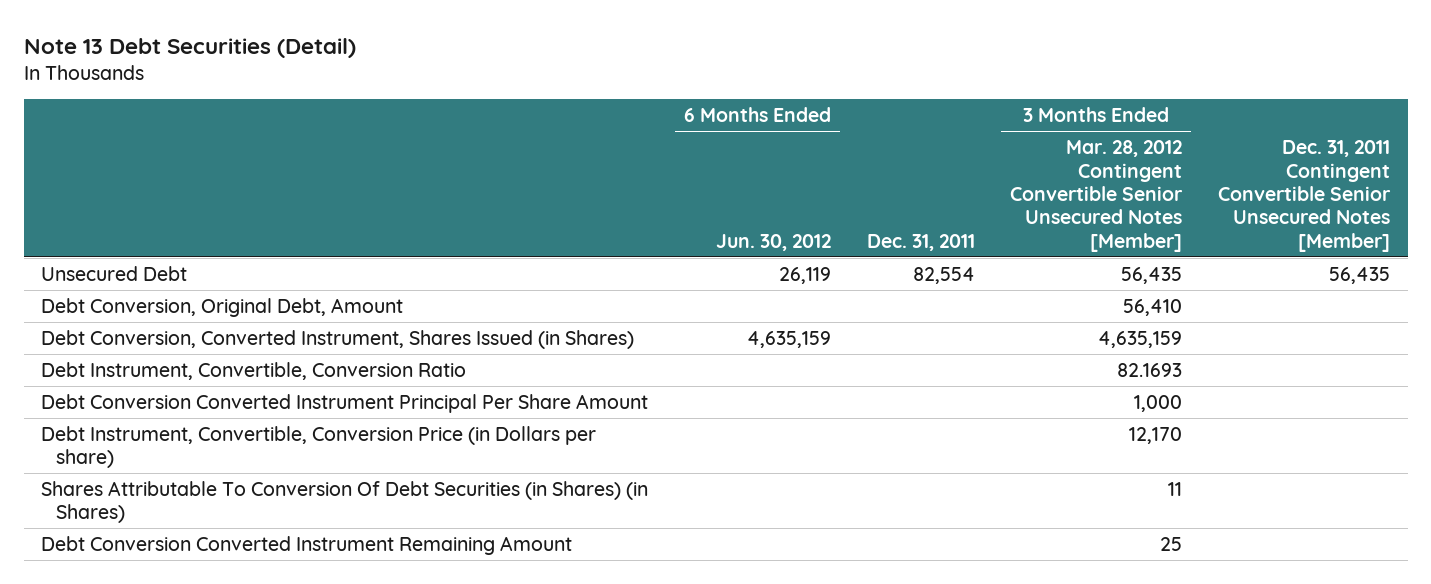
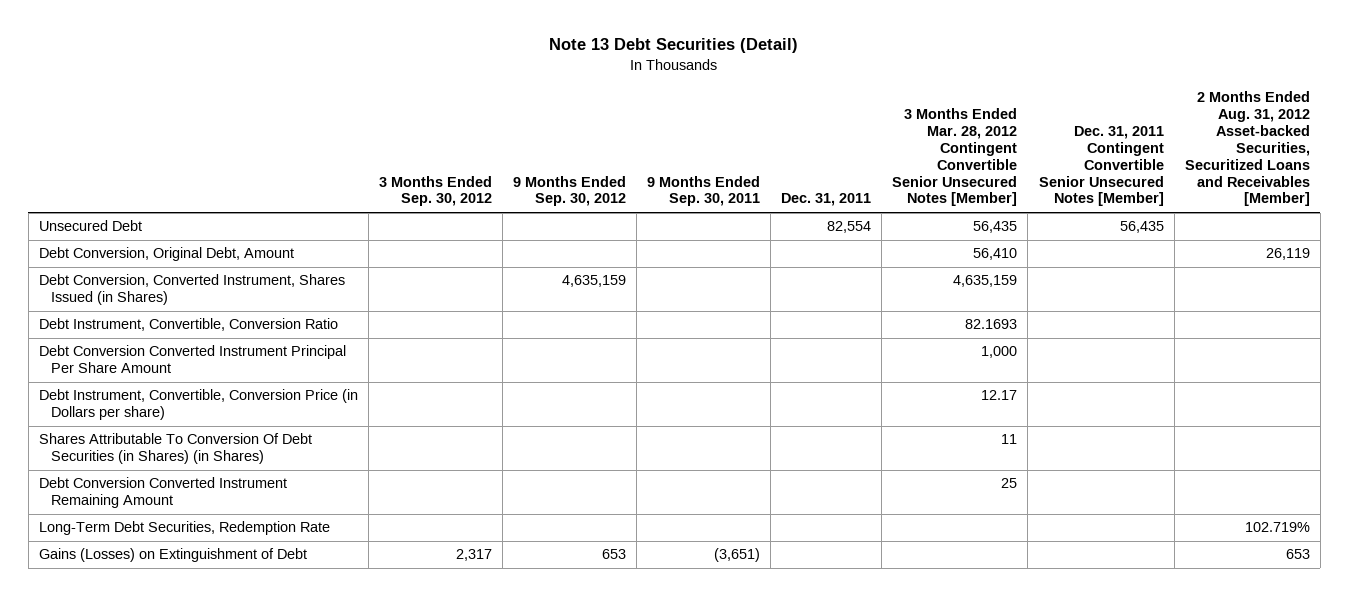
- | 6 Months Ended Jun. 30, 2012 | Dec. 31, 2011 | 3 Months Ended Mar. 28, 2012 Contingent Convertible Senior Unsecured Notes [Member] | Dec. 31, 2011 Contingent Convertible Senior Unsecured Notes [Member]
+ | 3 Months Ended Sep. 30, 2012 | 9 Months Ended Sep. 30, 2012 | 9 Months Ended Sep. 30, 2011 | Dec. 31, 2011 | 3 Months Ended Mar. 28, 2012 Contingent Convertible Senior Unsecured Notes [Member] | Dec. 31, 2011 Contingent Convertible Senior Unsecured Notes [Member] | 2 Months Ended Aug. 31, 2012 Asset-backed Securities, Securitized Loans and Receivables [Member]
- Debt Instrument, Convertible, Conversion Price (in Dollars per share) | | | 12,170 |
+ Debt Instrument, Convertible, Conversion Price (in Dollars per share) | | | | | 12.17 | |
+ Long-Term Debt Securities, Redemption Rate | | | | | | | 102.719%
+ Gains (Losses) on Extinguishment of Debt | 2,317 | 653 | (3,651) | | | | 653

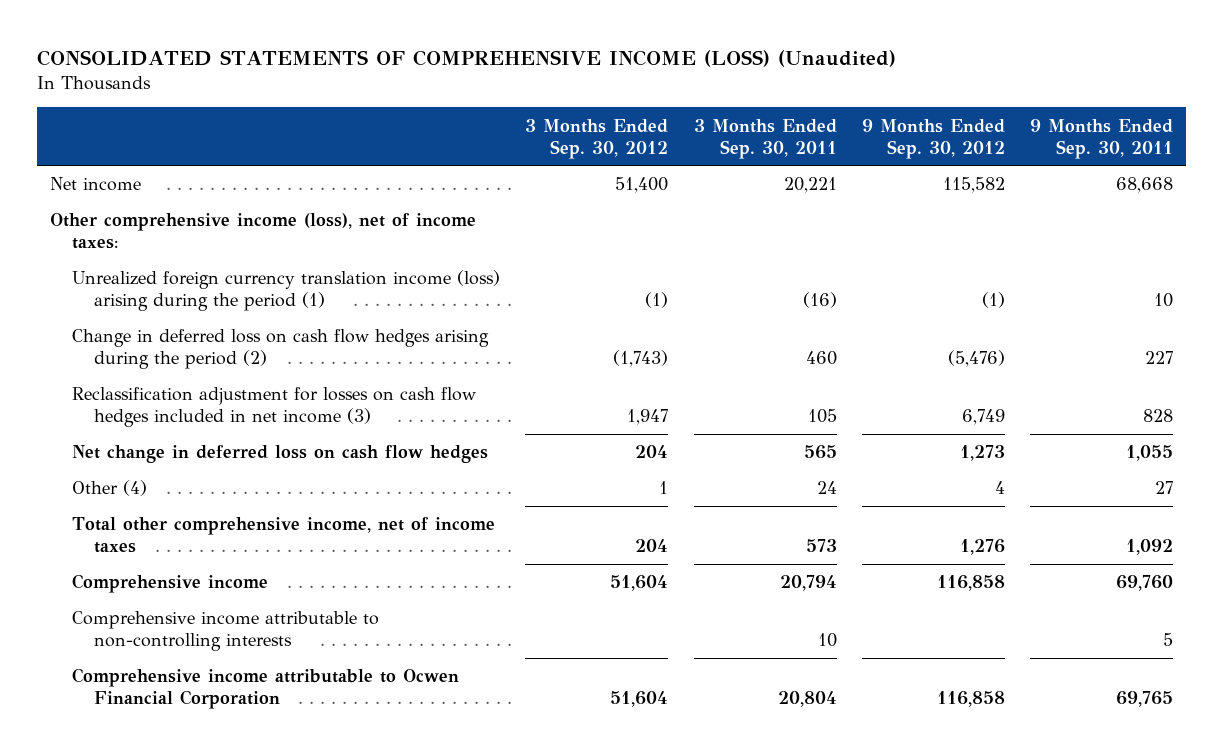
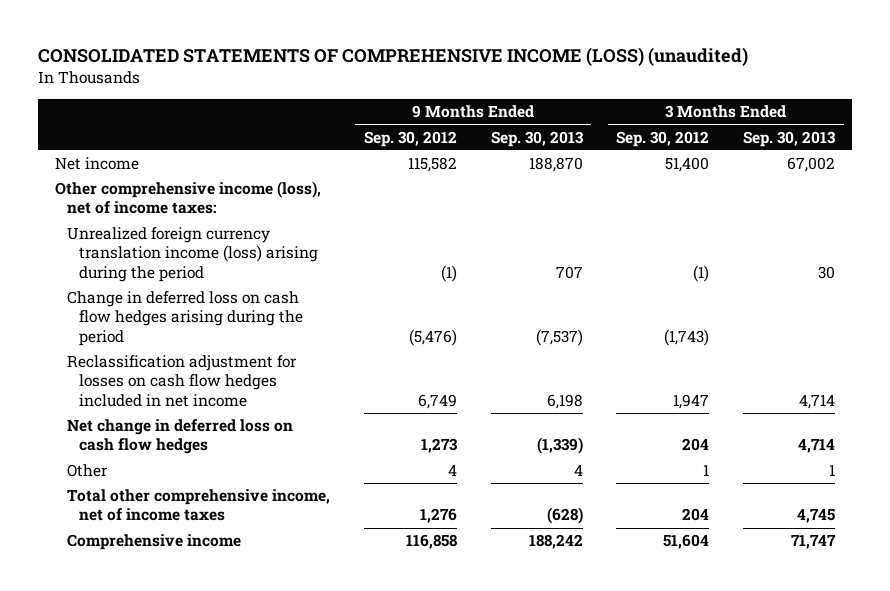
- CONSOLIDATED STATEMENTS OF COMPREHENSIVE INCOME (LOSS) (Unaudited)
+ CONSOLIDATED STATEMENTS OF COMPREHENSIVE INCOME (LOSS) (unaudited)
- | 3 Months Ended Sep. 30, 2012 | 3 Months Ended Sep. 30, 2011 | 9 Months Ended Sep. 30, 2012 | 9 Months Ended Sep. 30, 2011
+ | 9 Months Ended Sep. 30, 2012 | 9 Months Ended Sep. 30, 2013 | 3 Months Ended Sep. 30, 2012 | 3 Months Ended Sep. 30, 2013
- Unrealized foreign currency translation income (loss) arising during the period (1) | (1) | (16) | (1) | 10
- Change in deferred loss on cash flow hedges arising during the period (2) | (1,743) | 460 | (5,476) | 227
- Reclassification adjustment for losses on cash flow hedges included in net income (3) | 1,947 | 105 | 6,749 | 828
+ Unrealized foreign currency translation income (loss) arising during the period | (1) | 707 | (1) | 30
+ Change in deferred loss on cash flow hedges arising during the period | (5,476) | (7,537) | (1,743) |
+ Reclassification adjustment for losses on cash flow hedges included in net income | 6,749 | 6,198 | 1,947 | 4,714
- Other (4) | 1 | 24 | 4 | 27
+ Other | 4 | 4 | 1 | 1
- Comprehensive income attributable to non-controlling interests | | 10 | | 5
- Comprehensive income attributable to Ocwen Financial Corporation | 51,604 | 20,804 | 116,858 | 69,765

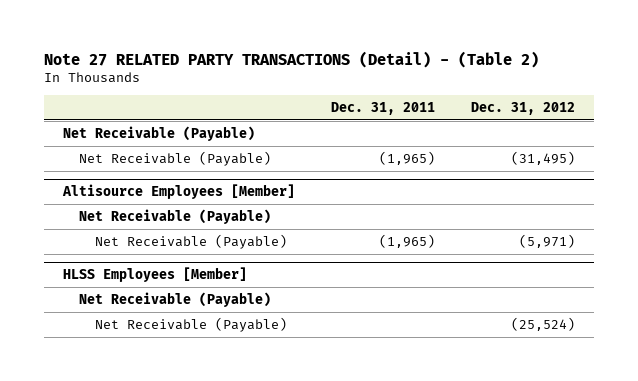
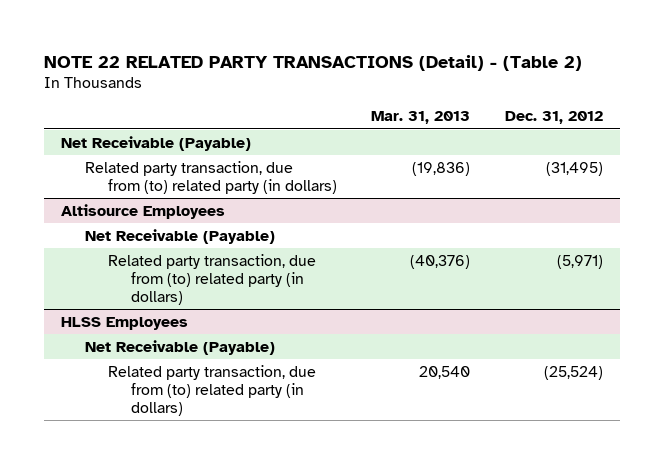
- Note 27 RELATED PARTY TRANSACTIONS (Detail) - (Table 2)
+ NOTE 22 RELATED PARTY TRANSACTIONS (Detail) - (Table 2)
- | Dec. 31, 2011 | Dec. 31, 2012
+ | Mar. 31, 2013 | Dec. 31, 2012
- Net Receivable (Payable) | (1,965) | (31,495)
- Altisource Employees [Member]
+ Related party transaction, due from (to) related party (in dollars) | (19,836) | (31,495)
+ Altisource Employees
- Net Receivable (Payable) | (1,965) | (5,971)
- HLSS Employees [Member]
+ Related party transaction, due from (to) related party (in dollars) | (40,376) | (5,971)
+ HLSS Employees
- Net Receivable (Payable) | | (25,524)
+ Related party transaction, due from (to) related party (in dollars) | 20,540 | (25,524)

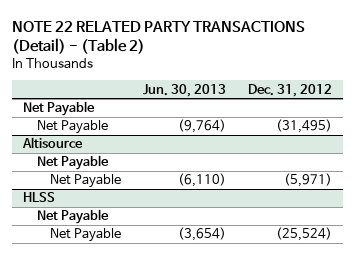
- | Mar. 31, 2013 | Dec. 31, 2012
+ | Jun. 30, 2013 | Dec. 31, 2012
- Net Receivable (Payable)
- Related party transaction, due from (to) related party (in dollars) | (19,836) | (31,495)
- Altisource Employees
- Net Receivable (Payable)
- Related party transaction, due from (to) related party (in dollars) | (40,376) | (5,971)
- HLSS Employees
- Net Receivable (Payable)
- Related party transaction, due from (to) related party (in dollars) | 20,540 | (25,524)
+ Net Payable
+ Net Payable | (9,764) | (31,495)
+ Altisource
+ Net Payable
+ Net Payable | (6,110) | (5,971)
+ HLSS
+ Net Payable
+ Net Payable | (3,654) | (25,524)

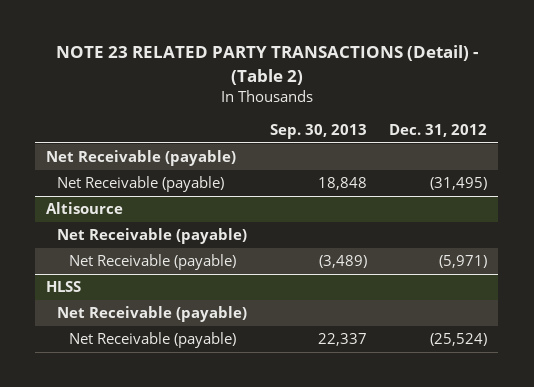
- NOTE 22 RELATED PARTY TRANSACTIONS (Detail) - (Table 2)
+ NOTE 23 RELATED PARTY TRANSACTIONS (Detail) - (Table 2)
- | Jun. 30, 2013 | Dec. 31, 2012
+ | Sep. 30, 2013 | Dec. 31, 2012
- Net Payable
- Net Payable | (9,764) | (31,495)
+ Net Receivable (payable)
+ Net Receivable (payable) | 18,848 | (31,495)
@ Altisource
- Net Payable
- Net Payable | (6,110) | (5,971)
+ Net Receivable (payable)
+ Net Receivable (payable) | (3,489) | (5,971)
@ HLSS
- Net Payable
- Net Payable | (3,654) | (25,524)
+ Net Receivable (payable)
+ Net Receivable (payable) | 22,337 | (25,524)

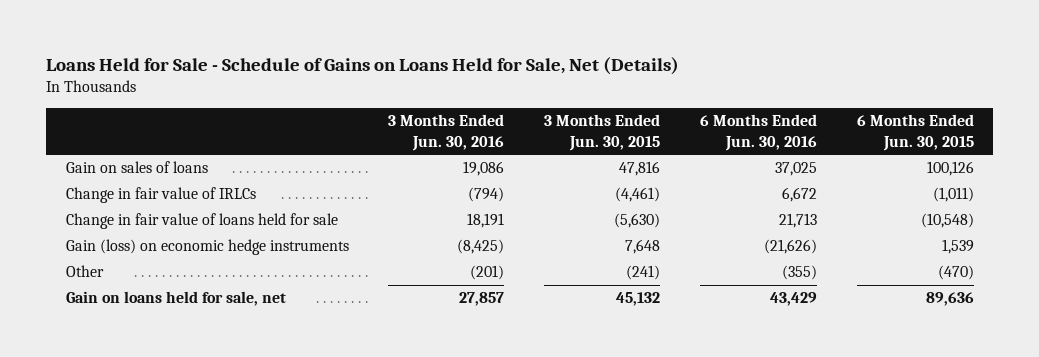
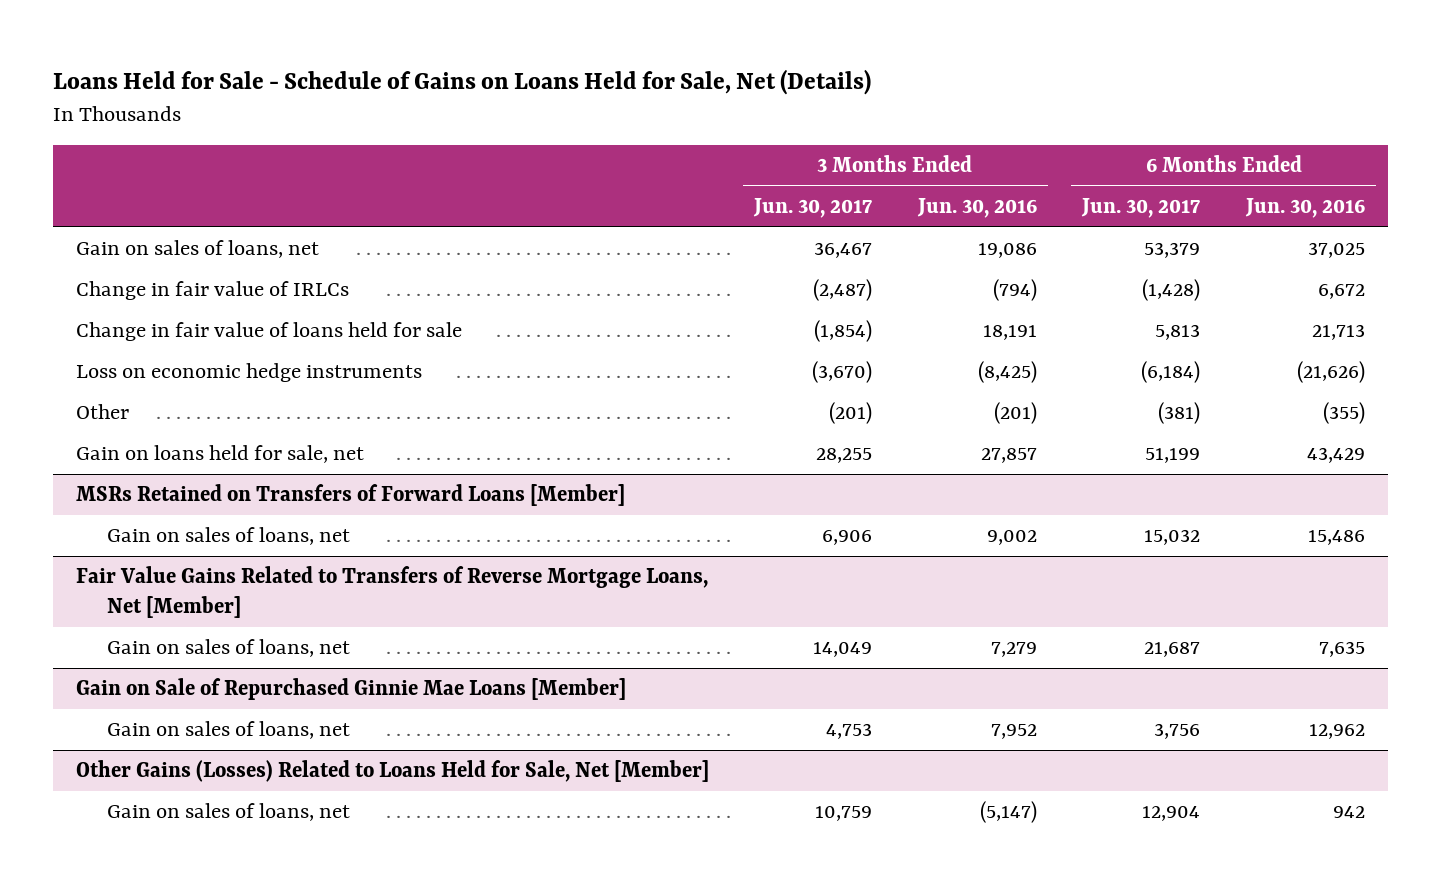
- | 3 Months Ended Jun. 30, 2016 | 3 Months Ended Jun. 30, 2015 | 6 Months Ended Jun. 30, 2016 | 6 Months Ended Jun. 30, 2015
+ | 3 Months Ended Jun. 30, 2017 | 3 Months Ended Jun. 30, 2016 | 6 Months Ended Jun. 30, 2017 | 6 Months Ended Jun. 30, 2016
- Gain on sales of loans | 19,086 | 47,816 | 37,025 | 100,126
+ Gain on sales of loans, net | 36,467 | 19,086 | 53,379 | 37,025
- Gain (loss) on economic hedge instruments | (8,425) | 7,648 | (21,626) | 1,539
+ Loss on economic hedge instruments | (3,670) | (8,425) | (6,184) | (21,626)
+ MSRs Retained on Transfers of Forward Loans [Member]
+ Gain on sales of loans, net | 6,906 | 9,002 | 15,032 | 15,486
+ Fair Value Gains Related to Transfers of Reverse Mortgage Loans, Net [Member]
+ Gain on sales of loans, net | 14,049 | 7,279 | 21,687 | 7,635
+ Gain on Sale of Repurchased Ginnie Mae Loans [Member]
+ Gain on sales of loans, net | 4,753 | 7,952 | 3,756 | 12,962
+ Other Gains (Losses) Related to Loans Held for Sale, Net [Member]
+ Gain on sales of loans, net | 10,759 | (5,147) | 12,904 | 942

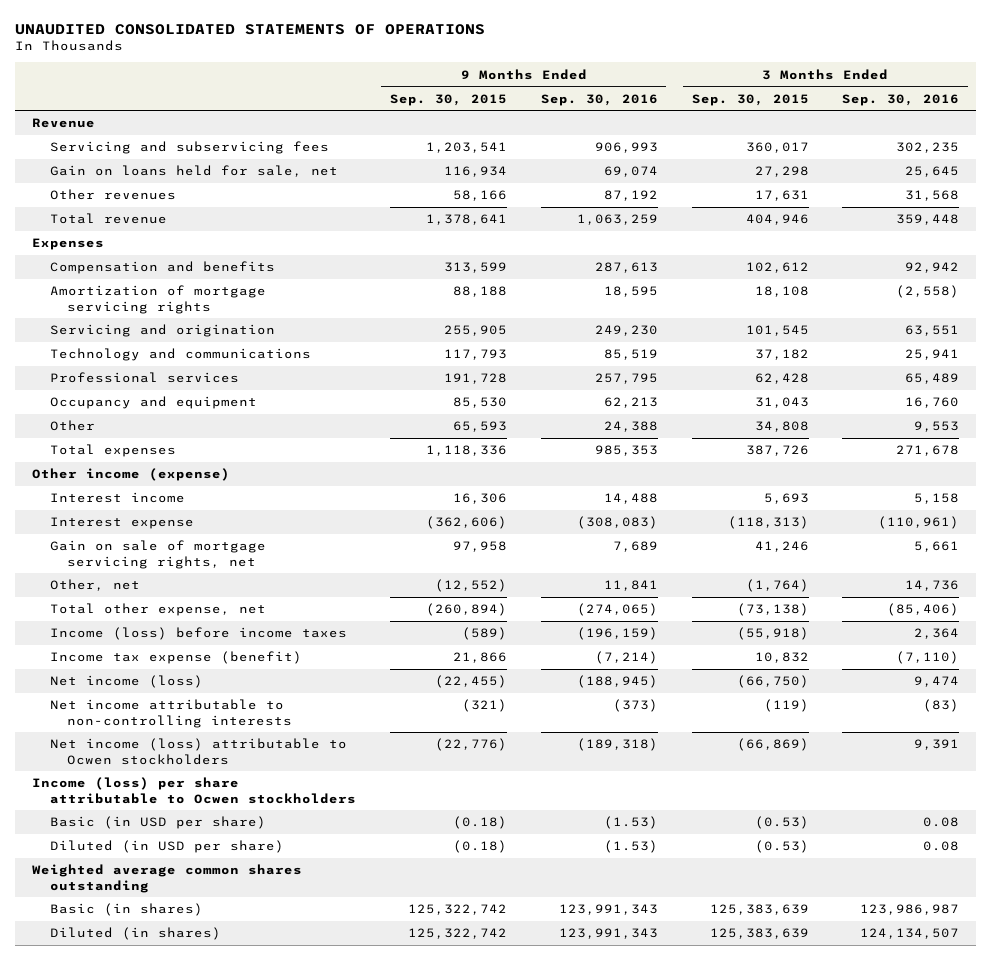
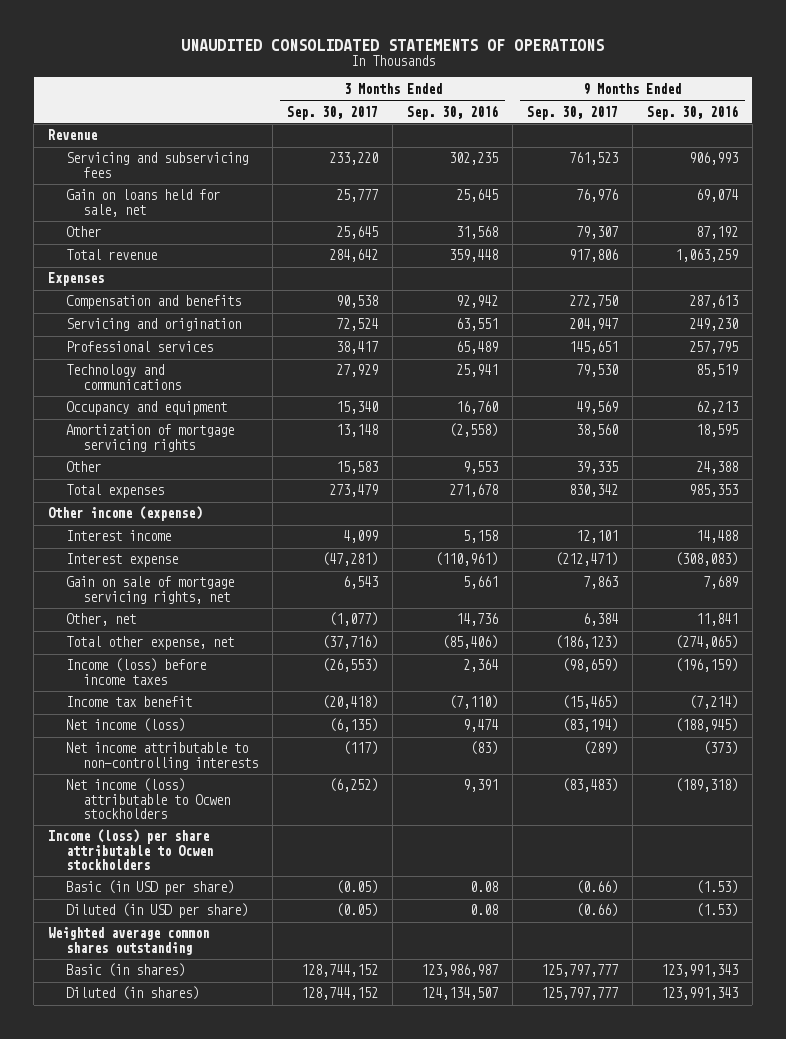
- | 9 Months Ended Sep. 30, 2015 | 9 Months Ended Sep. 30, 2016 | 3 Months Ended Sep. 30, 2015 | 3 Months Ended Sep. 30, 2016
+ | 3 Months Ended Sep. 30, 2017 | 3 Months Ended Sep. 30, 2016 | 9 Months Ended Sep. 30, 2017 | 9 Months Ended Sep. 30, 2016
- Other revenues | 58,166 | 87,192 | 17,631 | 31,568
+ Other | 25,645 | 31,568 | 79,307 | 87,192
moved down: Technology and communications | 27,929 | 25,941 | 79,530 | 85,519
moved down: Amortization of mortgage servicing rights | 13,148 | (2,558) | 38,560 | 18,595
- Income tax expense (benefit) | 21,866 | (7,214) | 10,832 | (7,110)
+ Income tax benefit | (20,418) | (7,110) | (15,465) | (7,214)

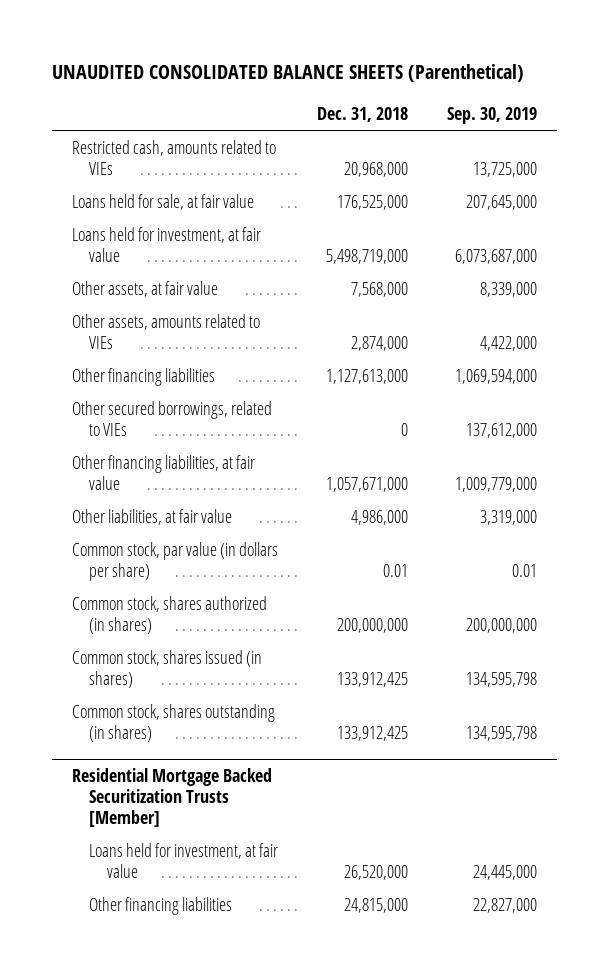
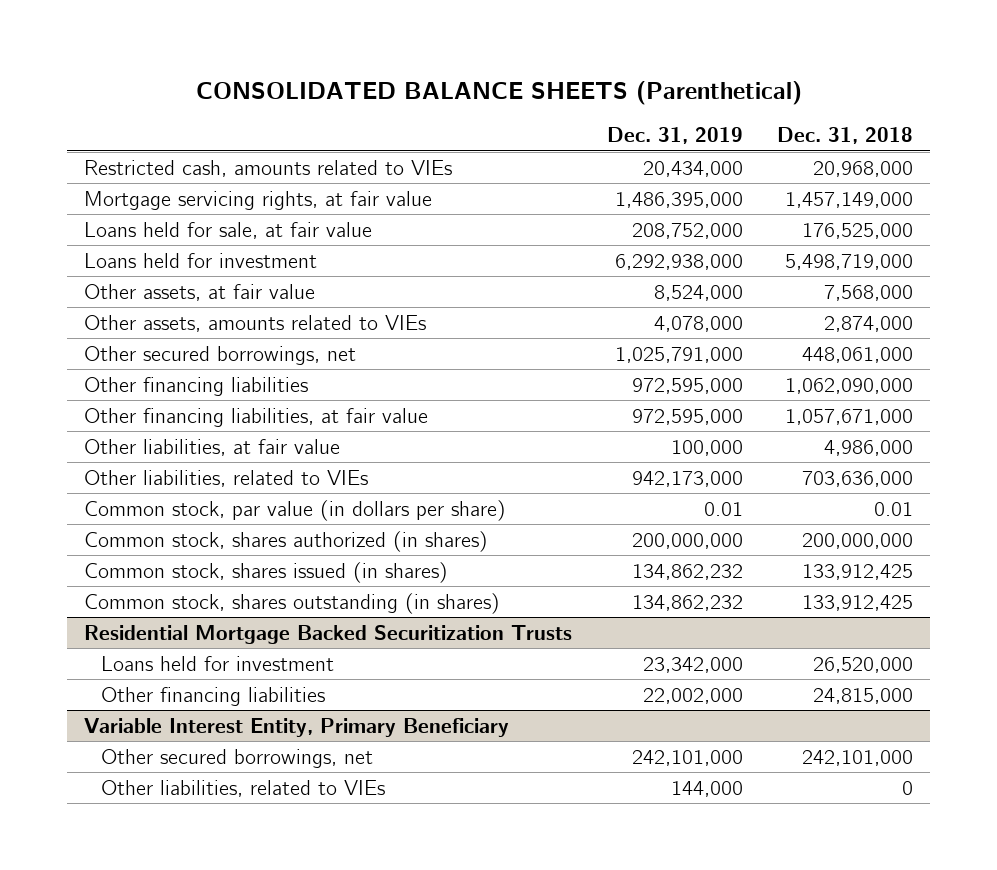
- UNAUDITED CONSOLIDATED BALANCE SHEETS (Parenthetical)
+ CONSOLIDATED BALANCE SHEETS (Parenthetical)
- | Dec. 31, 2018 | Sep. 30, 2019
+ | Dec. 31, 2019 | Dec. 31, 2018
+ Mortgage servicing rights, at fair value | 1,486,395,000 | 1,457,149,000
- Loans held for investment, at fair value | 5,498,719,000 | 6,073,687,000
+ Loans held for investment | 6,292,938,000 | 5,498,719,000
- Other financing liabilities | 1,127,613,000 | 1,069,594,000
- Other secured borrowings, related to VIEs | 0 | 137,612,000
+ Other secured borrowings, net | 1,025,791,000 | 448,061,000
+ Other financing liabilities | 972,595,000 | 1,062,090,000
+ Other liabilities, related to VIEs | 942,173,000 | 703,636,000
- Residential Mortgage Backed Securitization Trusts [Member]
- Loans held for investment, at fair value | 26,520,000 | 24,445,000
+ Residential Mortgage Backed Securitization Trusts
+ Loans held for investment | 23,342,000 | 26,520,000
+ Variable Interest Entity, Primary Beneficiary
+ Other secured borrowings, net | 242,101,000 | 242,101,000
+ Other liabilities, related to VIEs | 144,000 | 0

